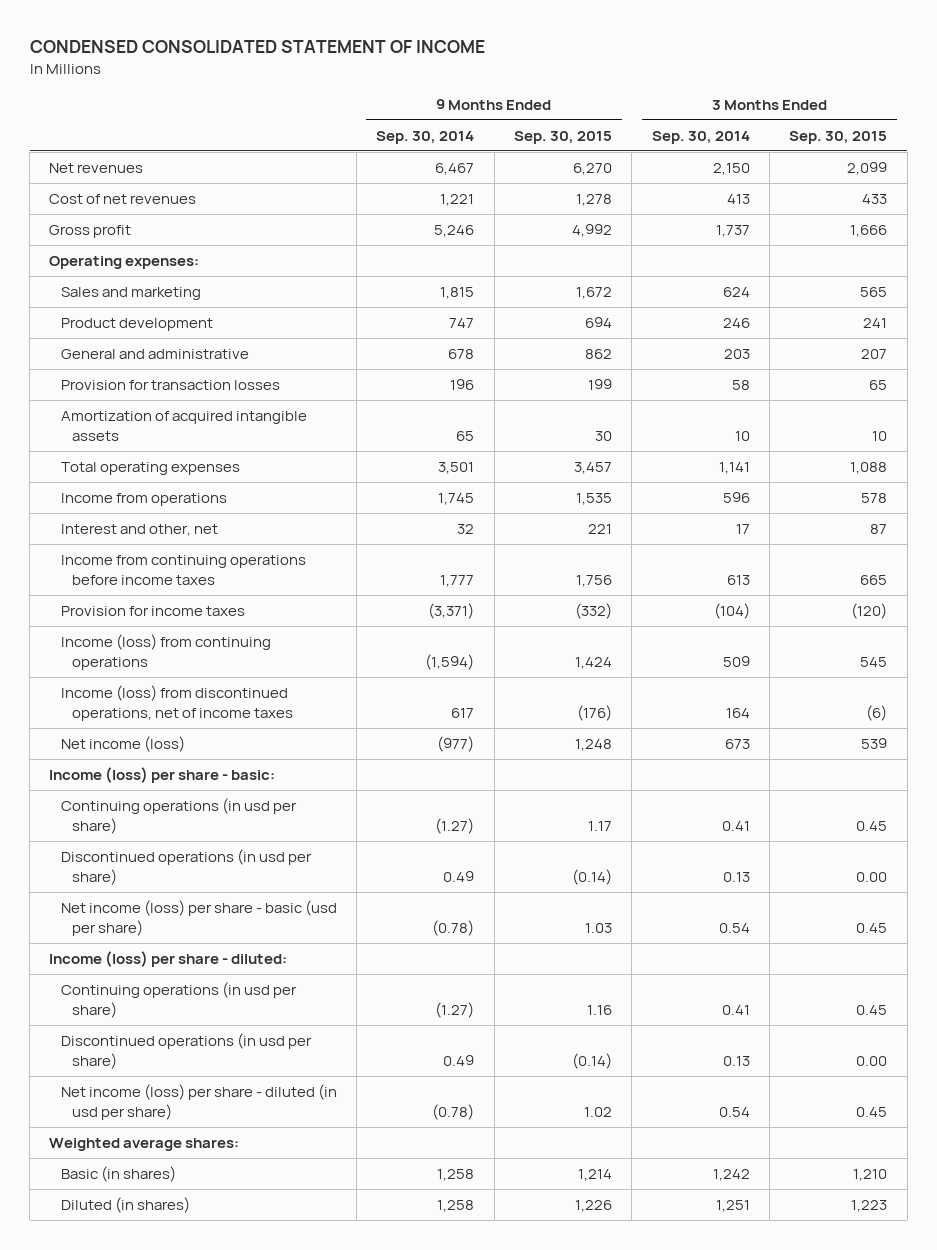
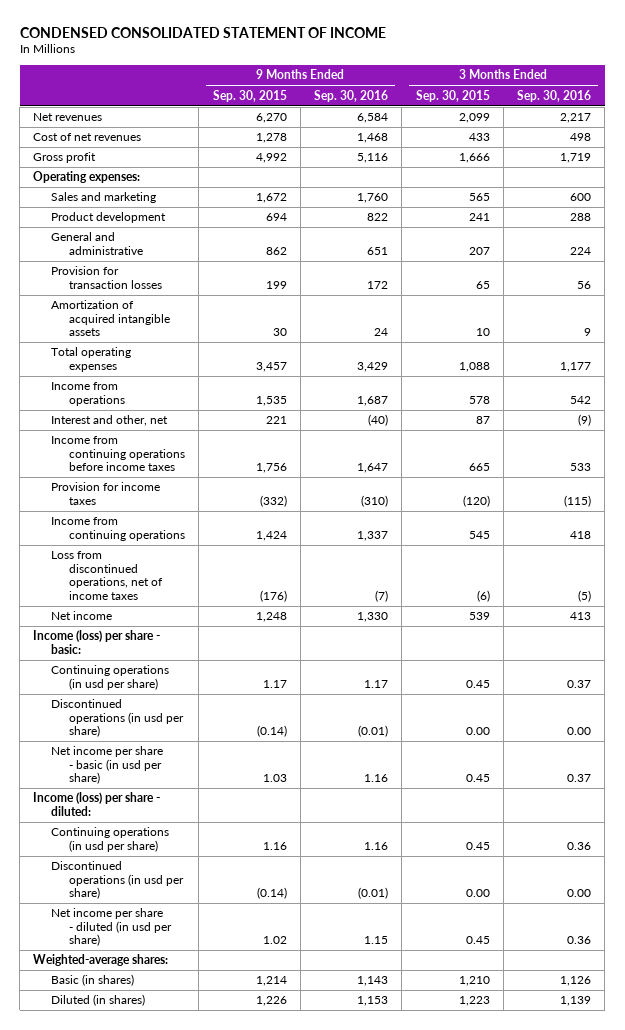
- | 9 Months Ended Sep. 30, 2014 | 9 Months Ended Sep. 30, 2015 | 3 Months Ended Sep. 30, 2014 | 3 Months Ended Sep. 30, 2015
+ | 9 Months Ended Sep. 30, 2015 | 9 Months Ended Sep. 30, 2016 | 3 Months Ended Sep. 30, 2015 | 3 Months Ended Sep. 30, 2016
- Income (loss) from continuing operations | (1,594) | 1,424 | 509 | 545
- Income (loss) from discontinued operations, net of income taxes | 617 | (176) | 164 | (6)
- Net income (loss) | (977) | 1,248 | 673 | 539
+ Income from continuing operations | 1,424 | 1,337 | 545 | 418
+ Loss from discontinued operations, net of income taxes | (176) | (7) | (6) | (5)
+ Net income | 1,248 | 1,330 | 539 | 413
- Net income (loss) per share - basic (usd per share) | (0.78) | 1.03 | 0.54 | 0.45
+ Net income per share - basic (in usd per share) | 1.03 | 1.16 | 0.45 | 0.37
- Net income (loss) per share - diluted (in usd per share) | (0.78) | 1.02 | 0.54 | 0.45
- Weighted average shares:
+ Net income per share - diluted (in usd per share) | 1.02 | 1.15 | 0.45 | 0.36
+ Weighted-average shares:

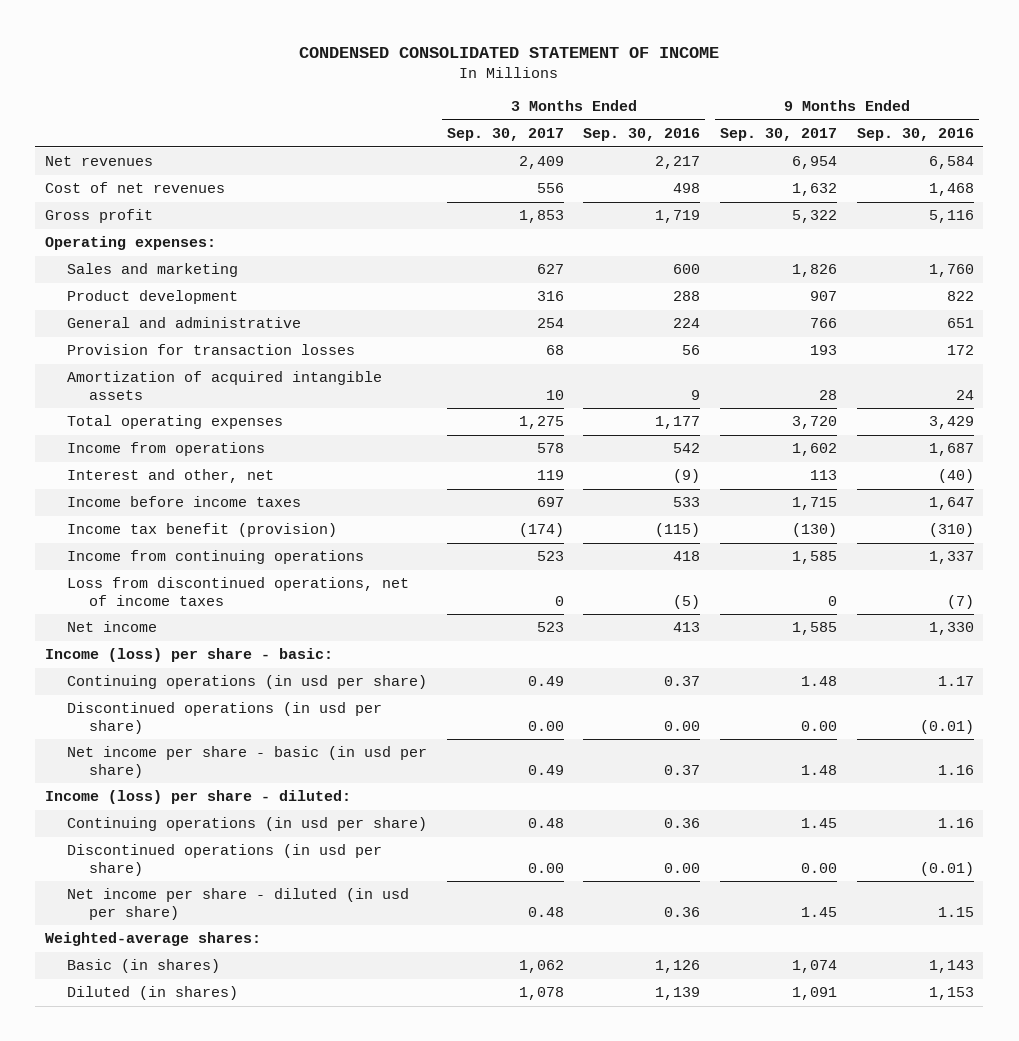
- | 9 Months Ended Sep. 30, 2015 | 9 Months Ended Sep. 30, 2016 | 3 Months Ended Sep. 30, 2015 | 3 Months Ended Sep. 30, 2016
+ | 3 Months Ended Sep. 30, 2017 | 3 Months Ended Sep. 30, 2016 | 9 Months Ended Sep. 30, 2017 | 9 Months Ended Sep. 30, 2016
- Income from continuing operations before income taxes | 1,756 | 1,647 | 665 | 533
- Provision for income taxes | (332) | (310) | (120) | (115)
+ Income before income taxes | 697 | 533 | 1,715 | 1,647
+ Income tax benefit (provision) | (174) | (115) | (130) | (310)

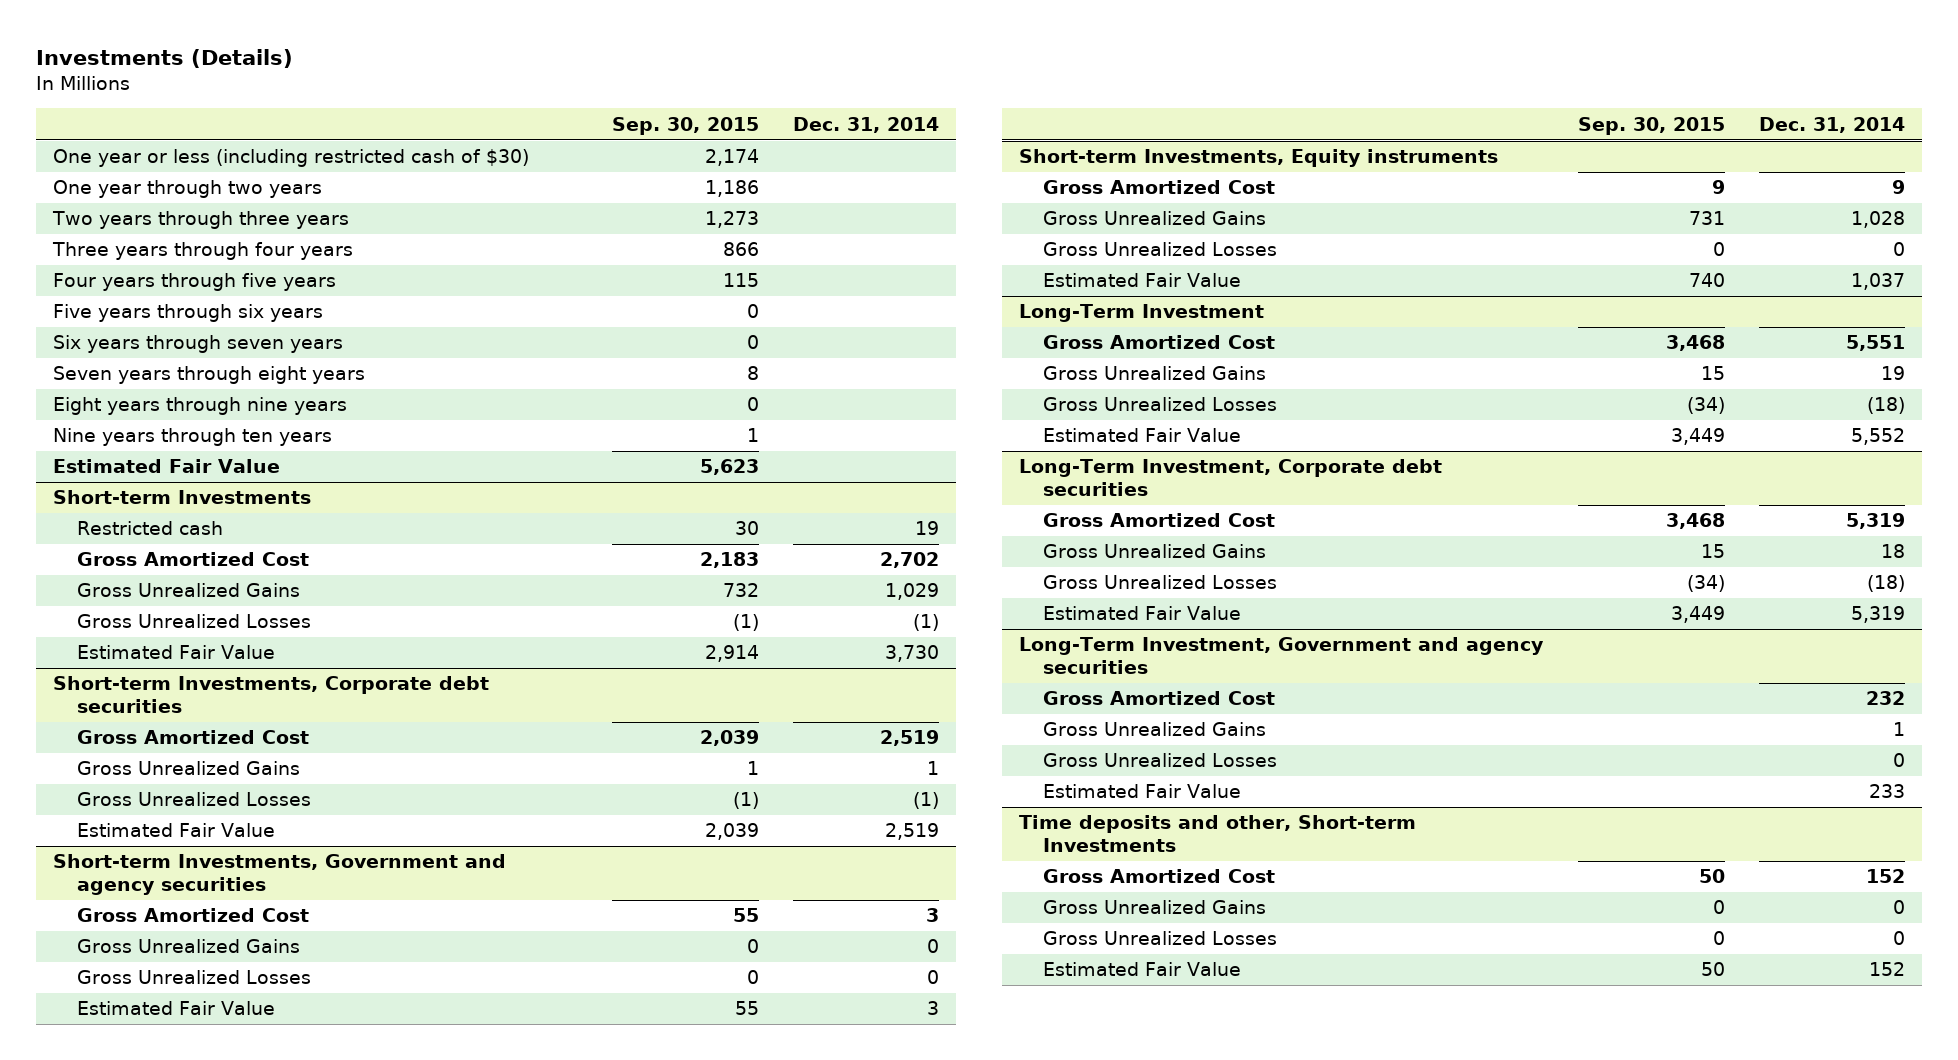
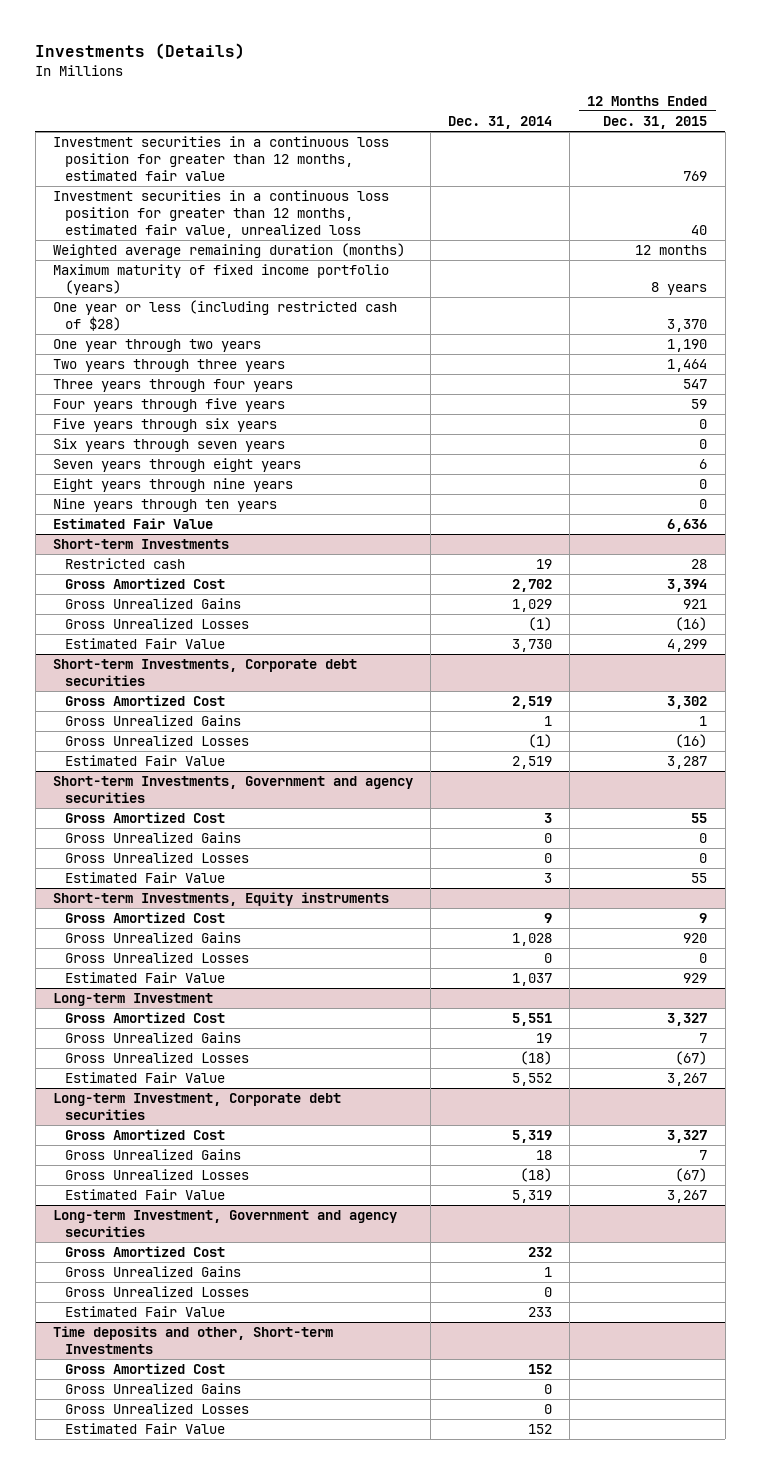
- | Sep. 30, 2015 | Dec. 31, 2014
+ | Dec. 31, 2014 | 12 Months Ended Dec. 31, 2015
- One year or less (including restricted cash of $30) | 2,174 |
+ Investment securities in a continuous loss position for greater than 12 months, estimated fair value | | 769
+ Investment securities in a continuous loss position for greater than 12 months, estimated fair value, unrealized loss | | 40
+ Weighted average remaining duration (months) | | 12 months
+ Maximum maturity of fixed income portfolio (years) | | 8 years
+ One year or less (including restricted cash of $28) | | 3,370
- Long-Term Investment
+ Long-term Investment
- Long-Term Investment, Corporate debt securities
+ Long-term Investment, Corporate debt securities
- Long-Term Investment, Government and agency securities
+ Long-term Investment, Government and agency securities

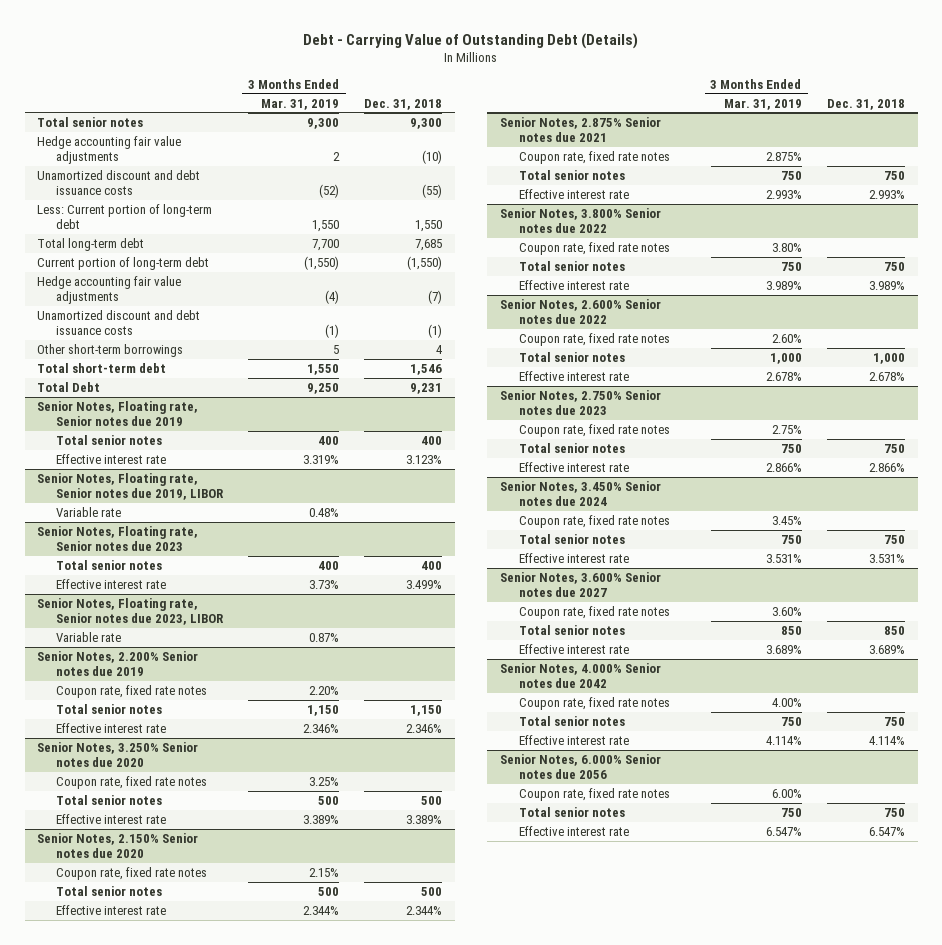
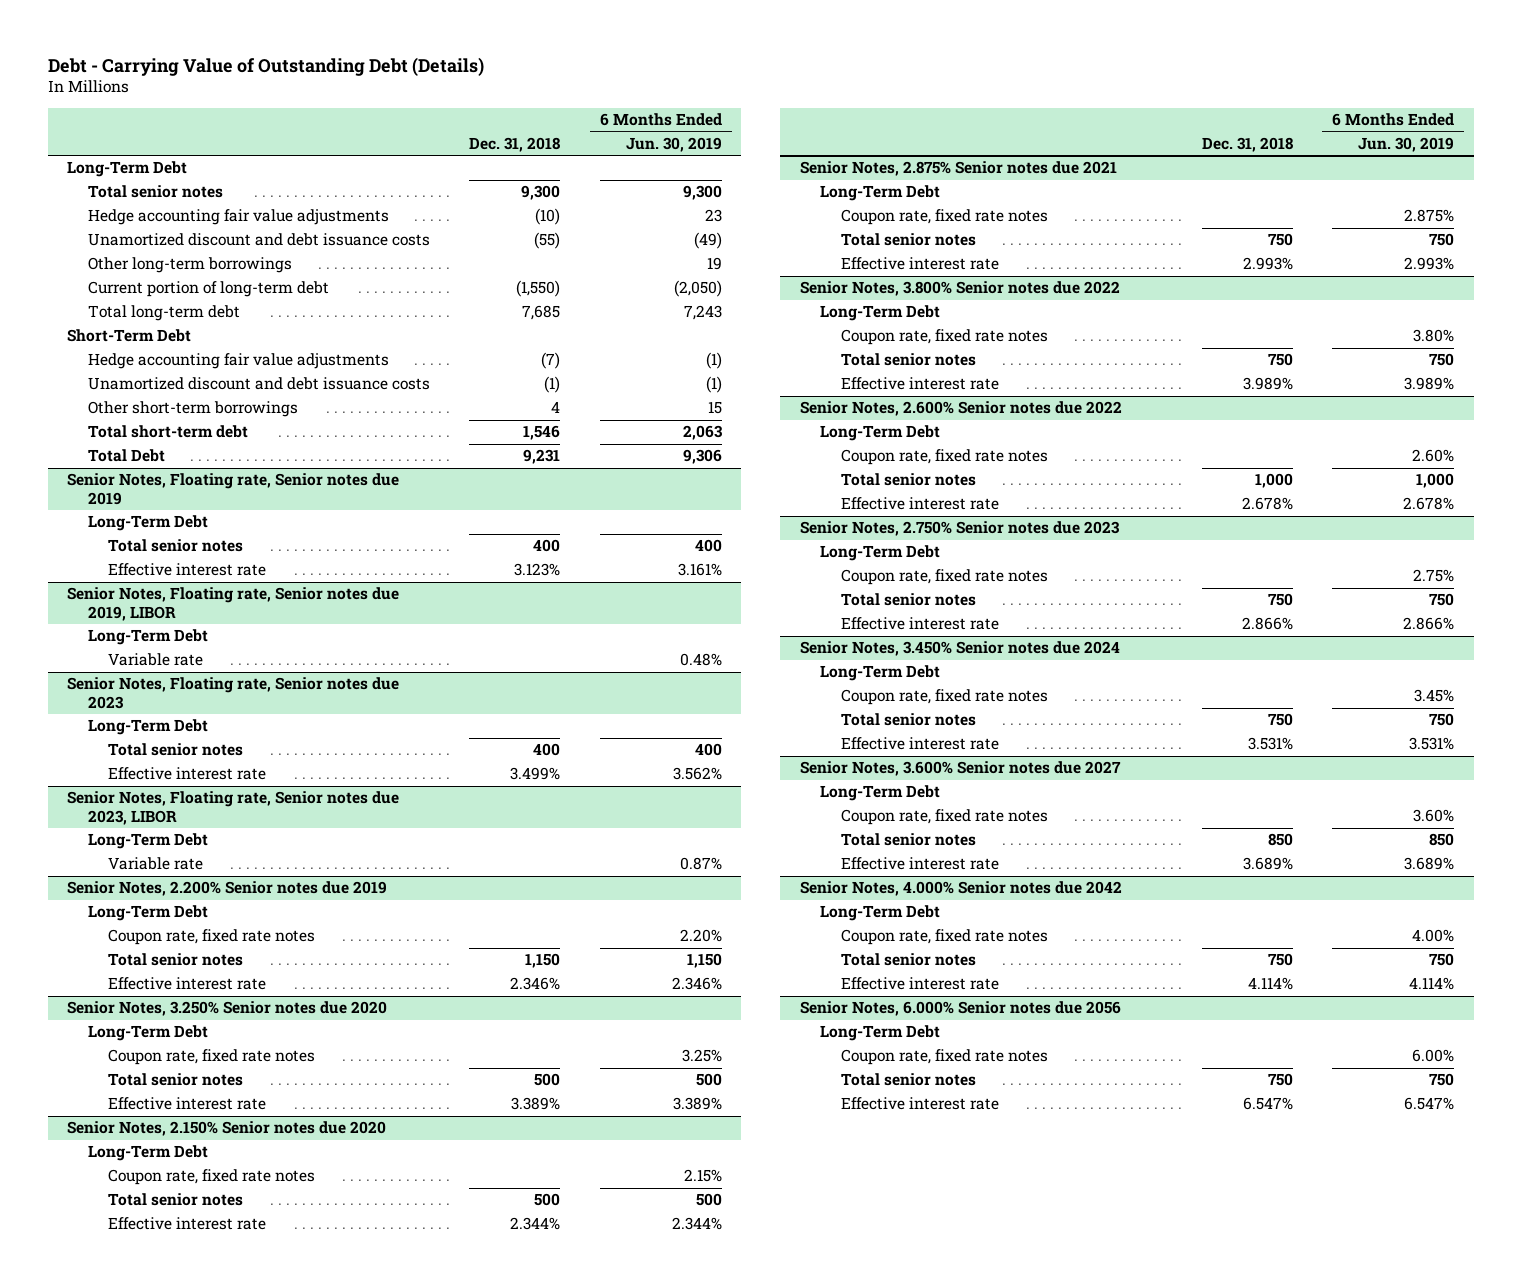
- | 3 Months Ended Mar. 31, 2019 | Dec. 31, 2018
+ | Dec. 31, 2018 | 6 Months Ended Jun. 30, 2019
+ Long-Term Debt
- Less: Current portion of long-term debt | 1,550 | 1,550
+ Other long-term borrowings | | 19
moved down: Total long-term debt | 7,685 | 7,243
+ Short-Term Debt
@ Senior Notes, Floating rate, Senior notes due 2019
+ Long-Term Debt
@ Senior Notes, Floating rate, Senior notes due 2019, LIBOR
+ Long-Term Debt
@ Senior Notes, Floating rate, Senior notes due 2023
+ Long-Term Debt
@ Senior Notes, Floating rate, Senior notes due 2023, LIBOR
+ Long-Term Debt
@ Senior Notes, 2.200% Senior notes due 2019
+ Long-Term Debt
@ Senior Notes, 3.250% Senior notes due 2020
+ Long-Term Debt
@ Senior Notes, 2.150% Senior notes due 2020
+ Long-Term Debt
@ Senior Notes, 2.875% Senior notes due 2021
+ Long-Term Debt
@ Senior Notes, 3.800% Senior notes due 2022
+ Long-Term Debt
@ Senior Notes, 2.600% Senior notes due 2022
+ Long-Term Debt
@ Senior Notes, 2.750% Senior notes due 2023
+ Long-Term Debt
@ Senior Notes, 3.450% Senior notes due 2024
+ Long-Term Debt
@ Senior Notes, 3.600% Senior notes due 2027
+ Long-Term Debt
@ Senior Notes, 4.000% Senior notes due 2042
+ Long-Term Debt
@ Senior Notes, 6.000% Senior notes due 2056
+ Long-Term Debt

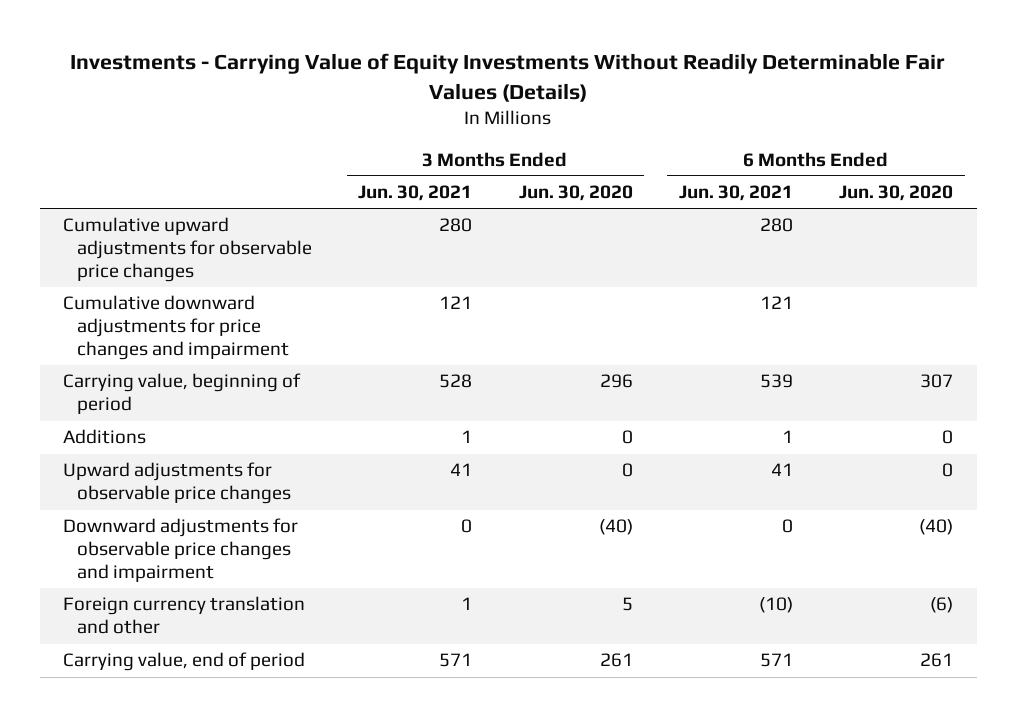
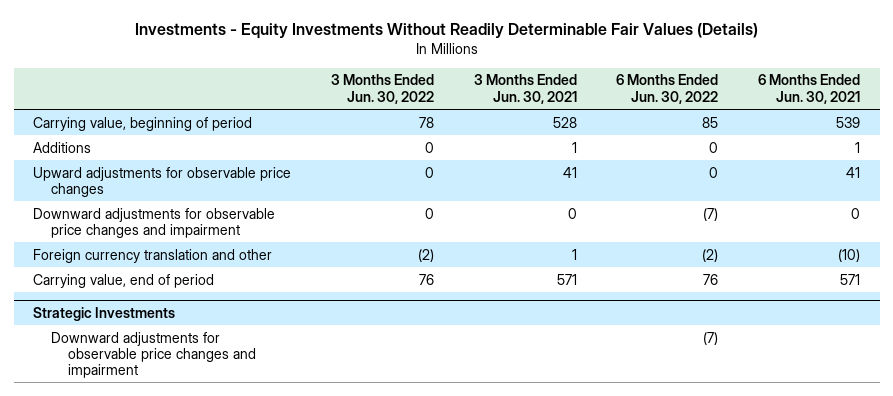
- Investments - Carrying Value of Equity Investments Without Readily Determinable Fair Values (Details)
+ Investments - Equity Investments Without Readily Determinable Fair Values (Details)
- | 3 Months Ended Jun. 30, 2021 | 3 Months Ended Jun. 30, 2020 | 6 Months Ended Jun. 30, 2021 | 6 Months Ended Jun. 30, 2020
+ | 3 Months Ended Jun. 30, 2022 | 3 Months Ended Jun. 30, 2021 | 6 Months Ended Jun. 30, 2022 | 6 Months Ended Jun. 30, 2021
- Cumulative upward adjustments for observable price changes | 280 | | 280 |
- Cumulative downward adjustments for price changes and impairment | 121 | | 121 |
+ Strategic Investments
+ Downward adjustments for observable price changes and impairment | | | (7) |

